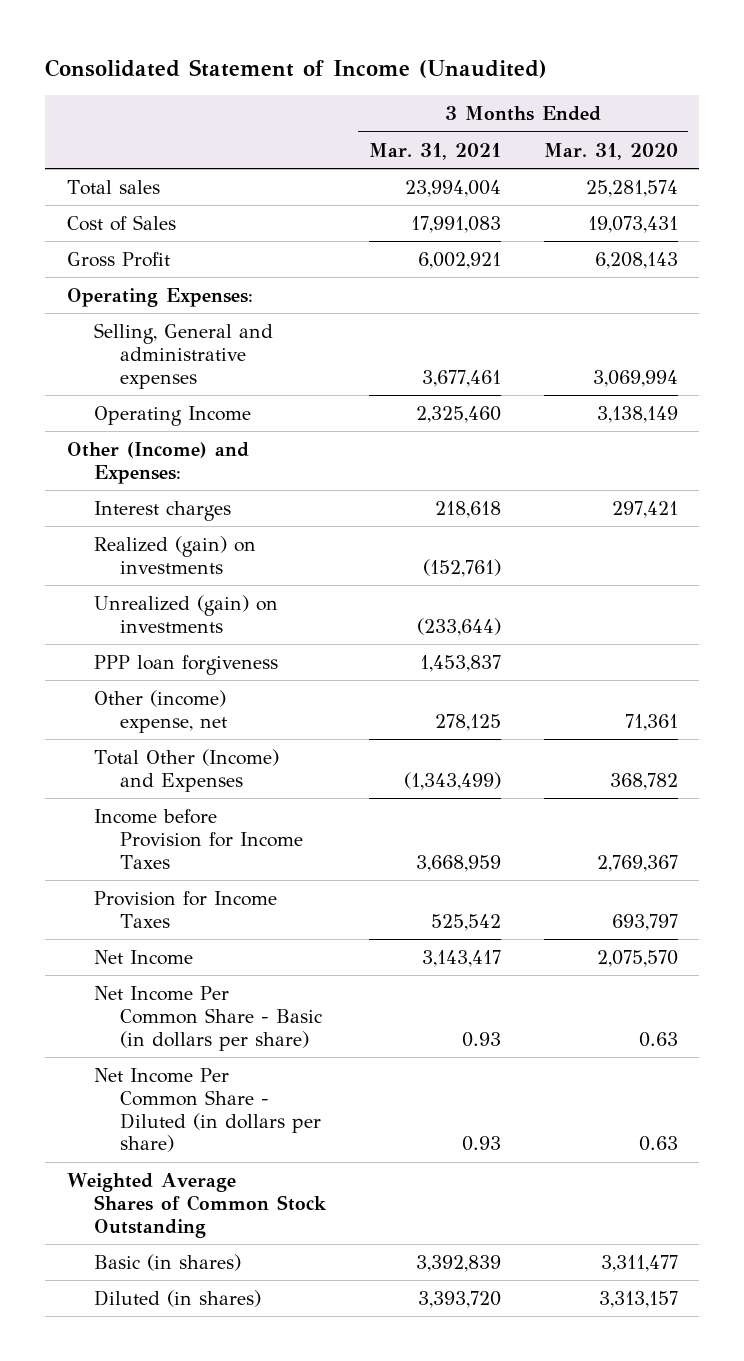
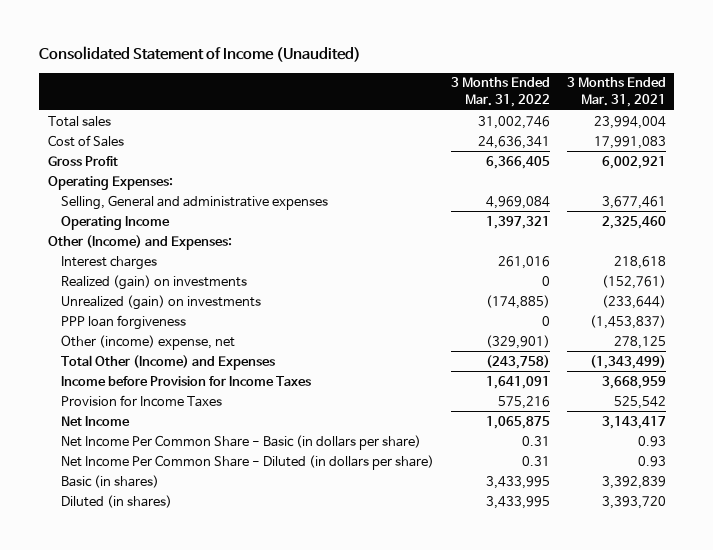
- | 3 Months Ended Mar. 31, 2021 | 3 Months Ended Mar. 31, 2020
+ | 3 Months Ended Mar. 31, 2022 | 3 Months Ended Mar. 31, 2021
- PPP loan forgiveness | 1,453,837 |
+ PPP loan forgiveness | 0 | (1,453,837)
- Weighted Average Shares of Common Stock Outstanding

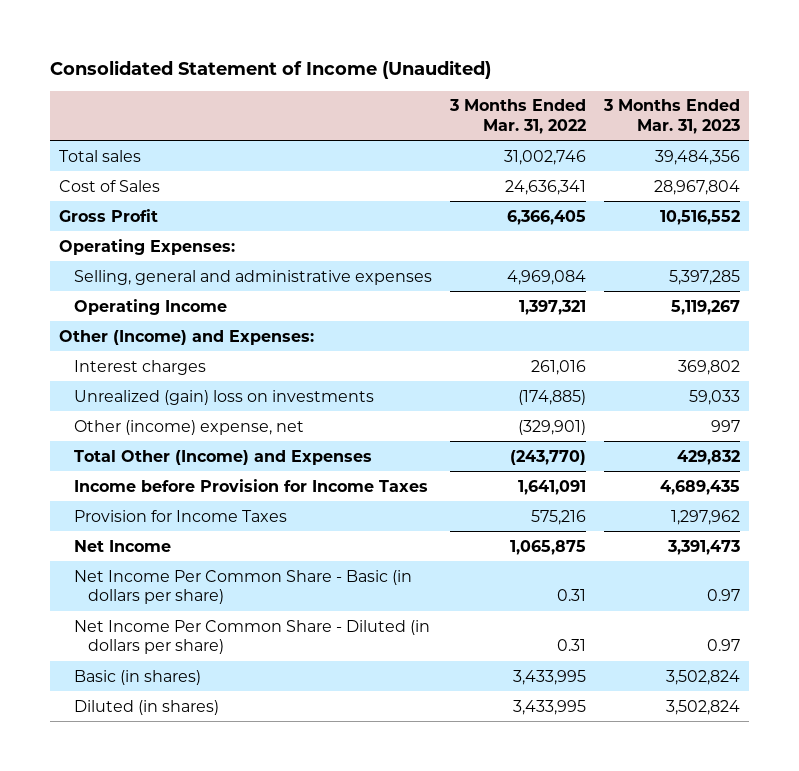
- | 3 Months Ended Mar. 31, 2022 | 3 Months Ended Mar. 31, 2021
+ | 3 Months Ended Mar. 31, 2022 | 3 Months Ended Mar. 31, 2023
- Selling, General and administrative expenses | 4,969,084 | 3,677,461
+ Selling, general and administrative expenses | 4,969,084 | 5,397,285
- Realized (gain) on investments | 0 | (152,761)
- Unrealized (gain) on investments | (174,885) | (233,644)
- PPP loan forgiveness | 0 | (1,453,837)
+ Unrealized (gain) loss on investments | (174,885) | 59,033
- Total Other (Income) and Expenses | (243,758) | (1,343,499)
+ Total Other (Income) and Expenses | (243,770) | 429,832

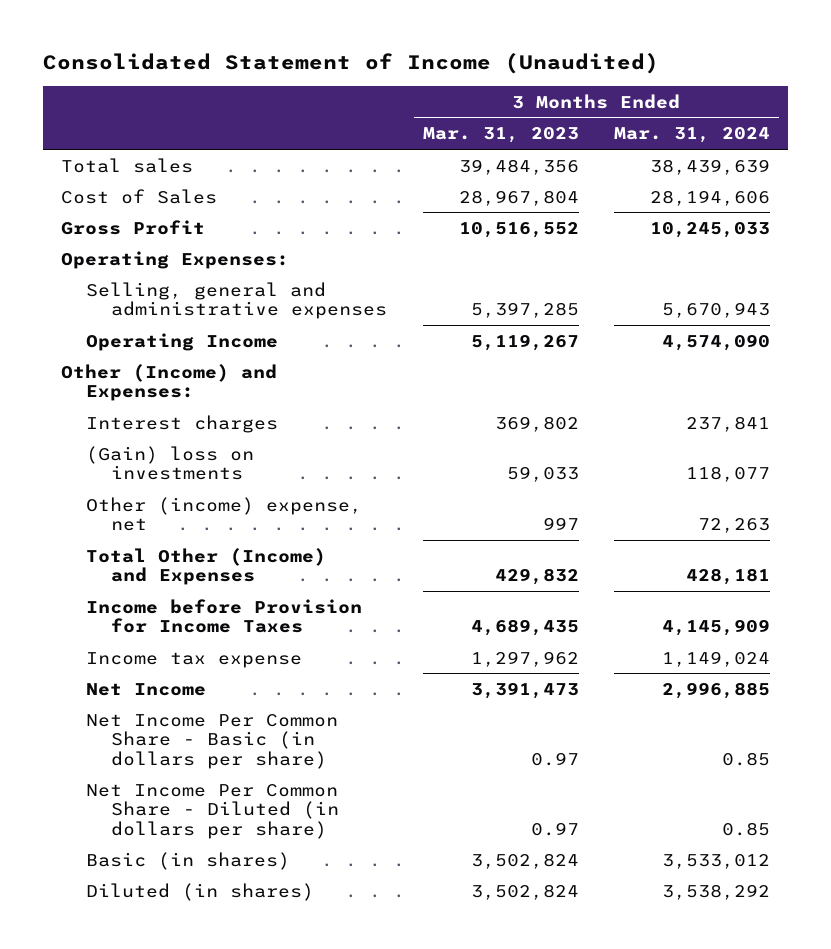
- | 3 Months Ended Mar. 31, 2022 | 3 Months Ended Mar. 31, 2023
+ | 3 Months Ended Mar. 31, 2023 | 3 Months Ended Mar. 31, 2024
- Unrealized (gain) loss on investments | (174,885) | 59,033
+ (Gain) loss on investments | 59,033 | 118,077
- Provision for Income Taxes | 575,216 | 1,297,962
+ Income tax expense | 1,297,962 | 1,149,024

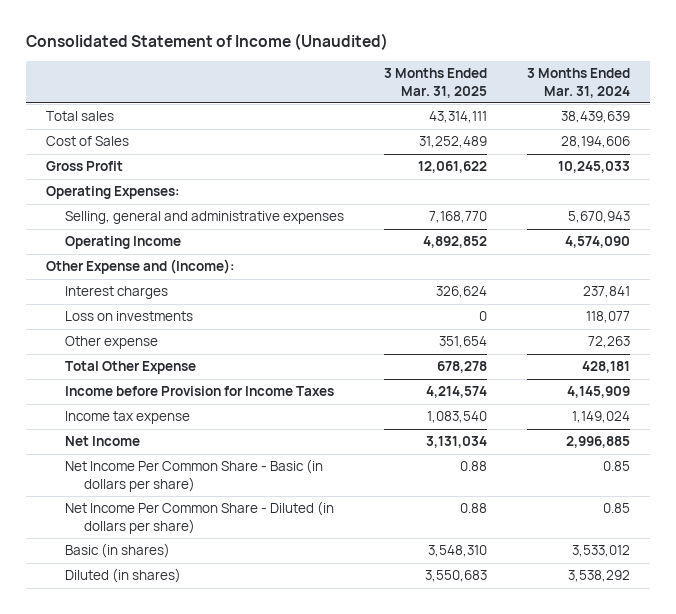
- | 3 Months Ended Mar. 31, 2023 | 3 Months Ended Mar. 31, 2024
+ | 3 Months Ended Mar. 31, 2025 | 3 Months Ended Mar. 31, 2024
- Other (Income) and Expenses:
+ Other Expense and (Income):
- (Gain) loss on investments | 59,033 | 118,077
- Other (income) expense, net | 997 | 72,263
- Total Other (Income) and Expenses | 429,832 | 428,181
+ Loss on investments | 0 | 118,077
+ Other expense | 351,654 | 72,263
+ Total Other Expense | 678,278 | 428,181

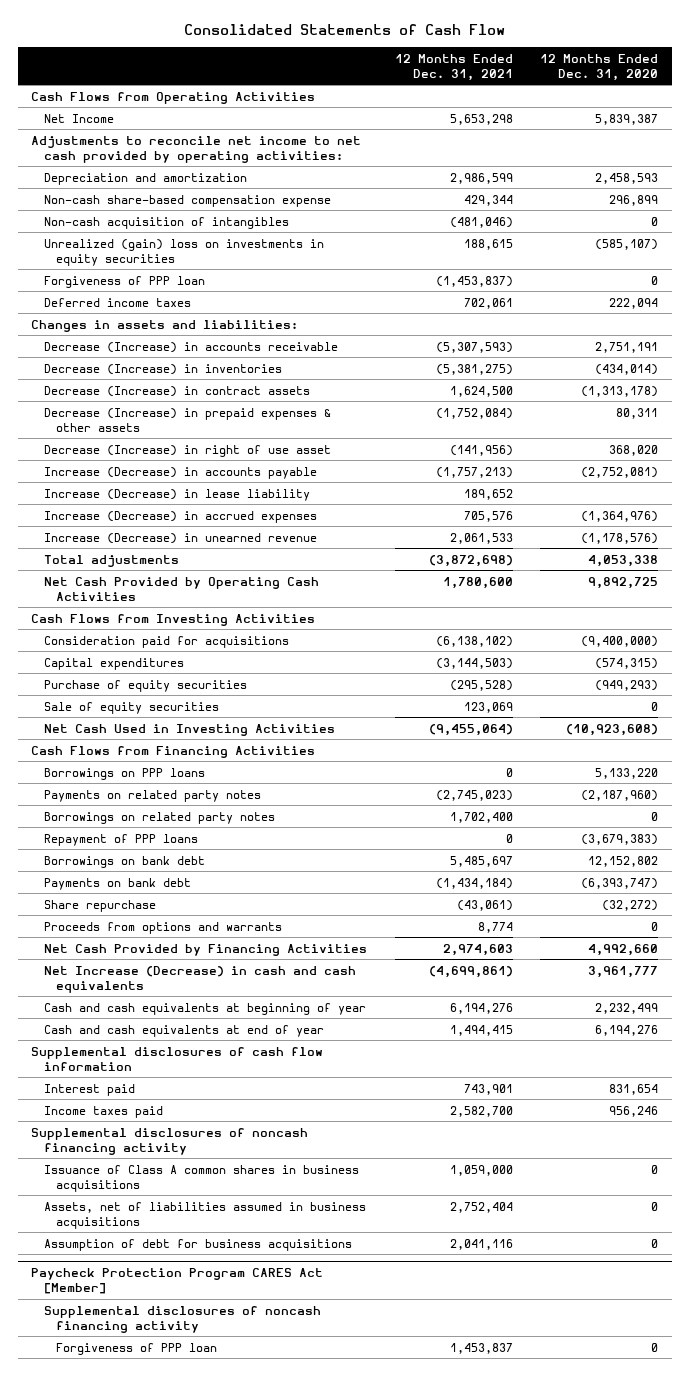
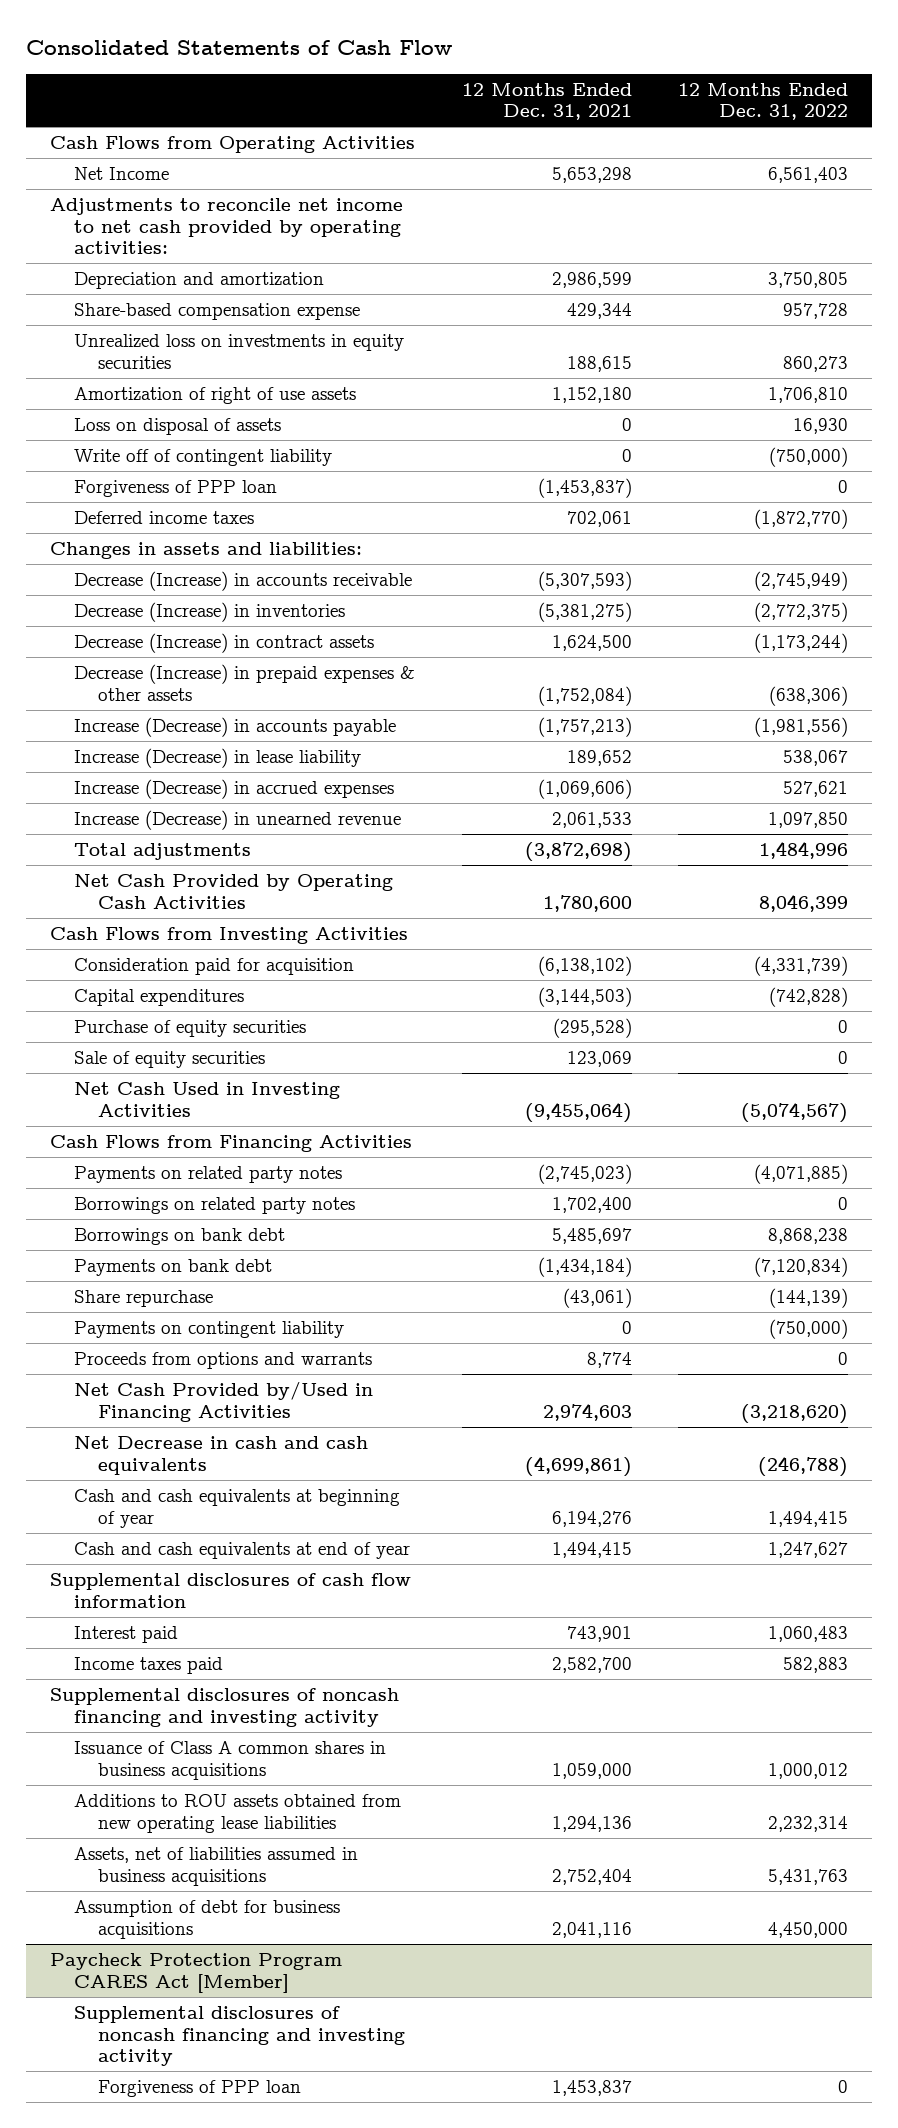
- | 12 Months Ended Dec. 31, 2021 | 12 Months Ended Dec. 31, 2020
+ | 12 Months Ended Dec. 31, 2021 | 12 Months Ended Dec. 31, 2022
- Non-cash share-based compensation expense | 429,344 | 296,899
- Non-cash acquisition of intangibles | (481,046) | 0
- Unrealized (gain) loss on investments in equity securities | 188,615 | (585,107)
+ Share-based compensation expense | 429,344 | 957,728
+ Unrealized loss on investments in equity securities | 188,615 | 860,273
+ Amortization of right of use assets | 1,152,180 | 1,706,810
+ Loss on disposal of assets | 0 | 16,930
+ Write off of contingent liability | 0 | (750,000)
- Decrease (Increase) in right of use asset | (141,956) | 368,020
- Increase (Decrease) in accrued expenses | 705,576 | (1,364,976)
+ Increase (Decrease) in accrued expenses | (1,069,606) | 527,621
- Consideration paid for acquisitions | (6,138,102) | (9,400,000)
+ Consideration paid for acquisition | (6,138,102) | (4,331,739)
- Borrowings on PPP loans | 0 | 5,133,220
- Repayment of PPP loans | 0 | (3,679,383)
+ Payments on contingent liability | 0 | (750,000)
- Net Cash Provided by Financing Activities | 2,974,603 | 4,992,660
- Net Increase (Decrease) in cash and cash equivalents | (4,699,861) | 3,961,777
+ Net Cash Provided by/Used in Financing Activities | 2,974,603 | (3,218,620)
+ Net Decrease in cash and cash equivalents | (4,699,861) | (246,788)
- Supplemental disclosures of noncash financing activity
+ Supplemental disclosures of noncash financing and investing activity
+ Additions to ROU assets obtained from new operating lease liabilities | 1,294,136 | 2,232,314
@ Paycheck Protection Program CARES Act [Member]
- Supplemental disclosures of noncash financing activity
+ Supplemental disclosures of noncash financing and investing activity

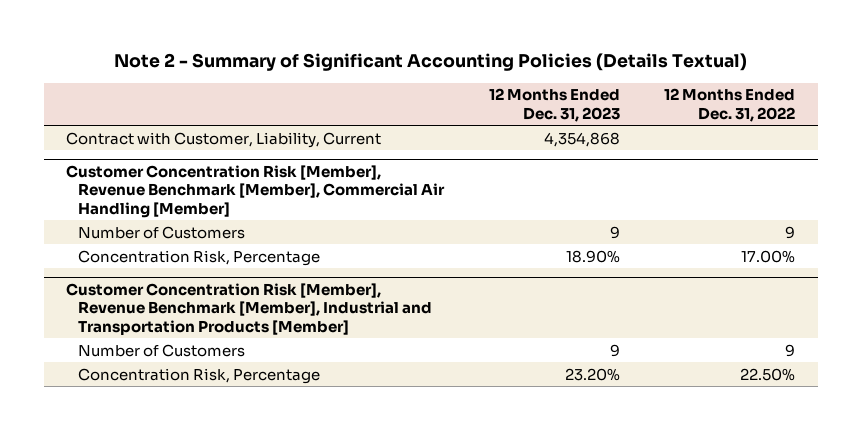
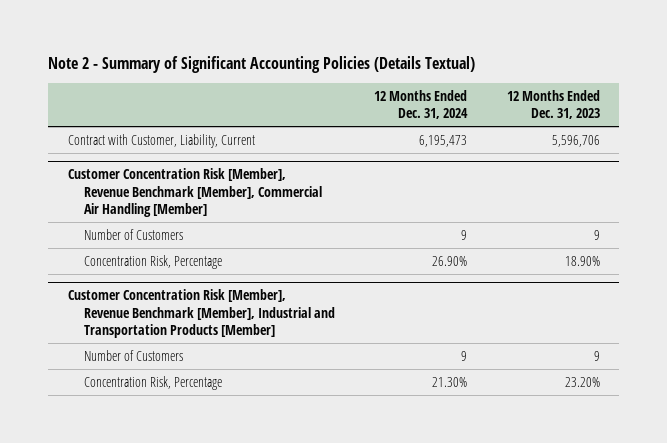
- | 12 Months Ended Dec. 31, 2023 | 12 Months Ended Dec. 31, 2022
+ | 12 Months Ended Dec. 31, 2024 | 12 Months Ended Dec. 31, 2023
- Contract with Customer, Liability, Current | 4,354,868 |
+ Contract with Customer, Liability, Current | 6,195,473 | 5,596,706

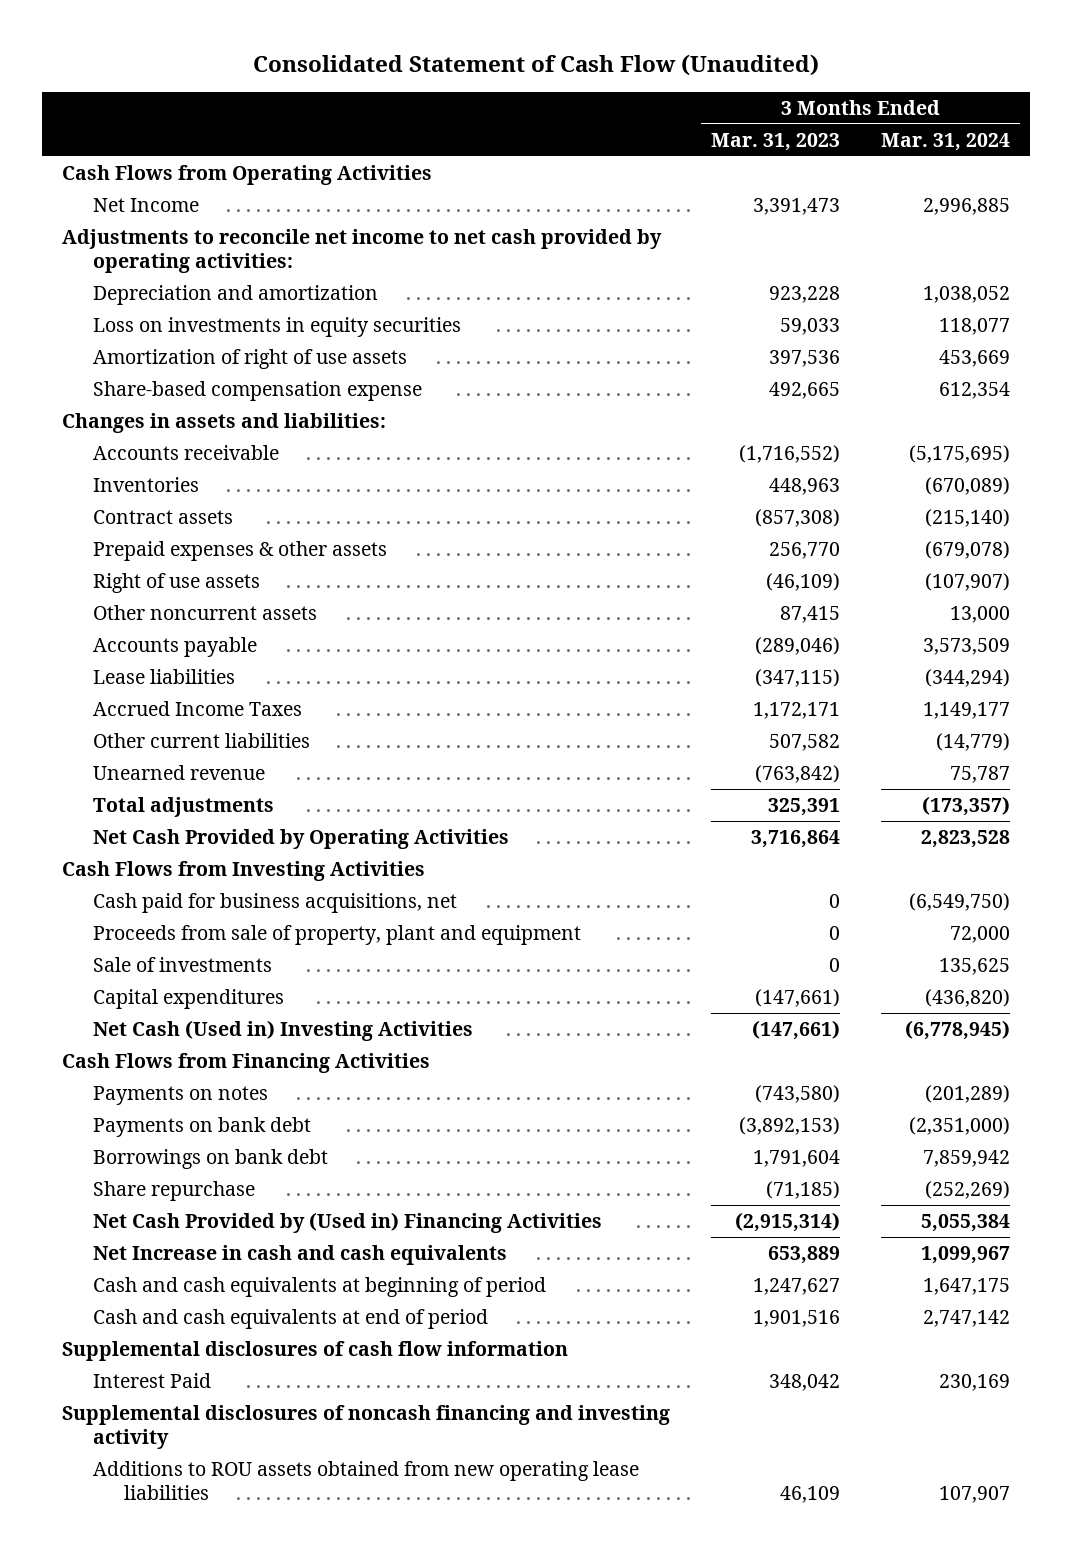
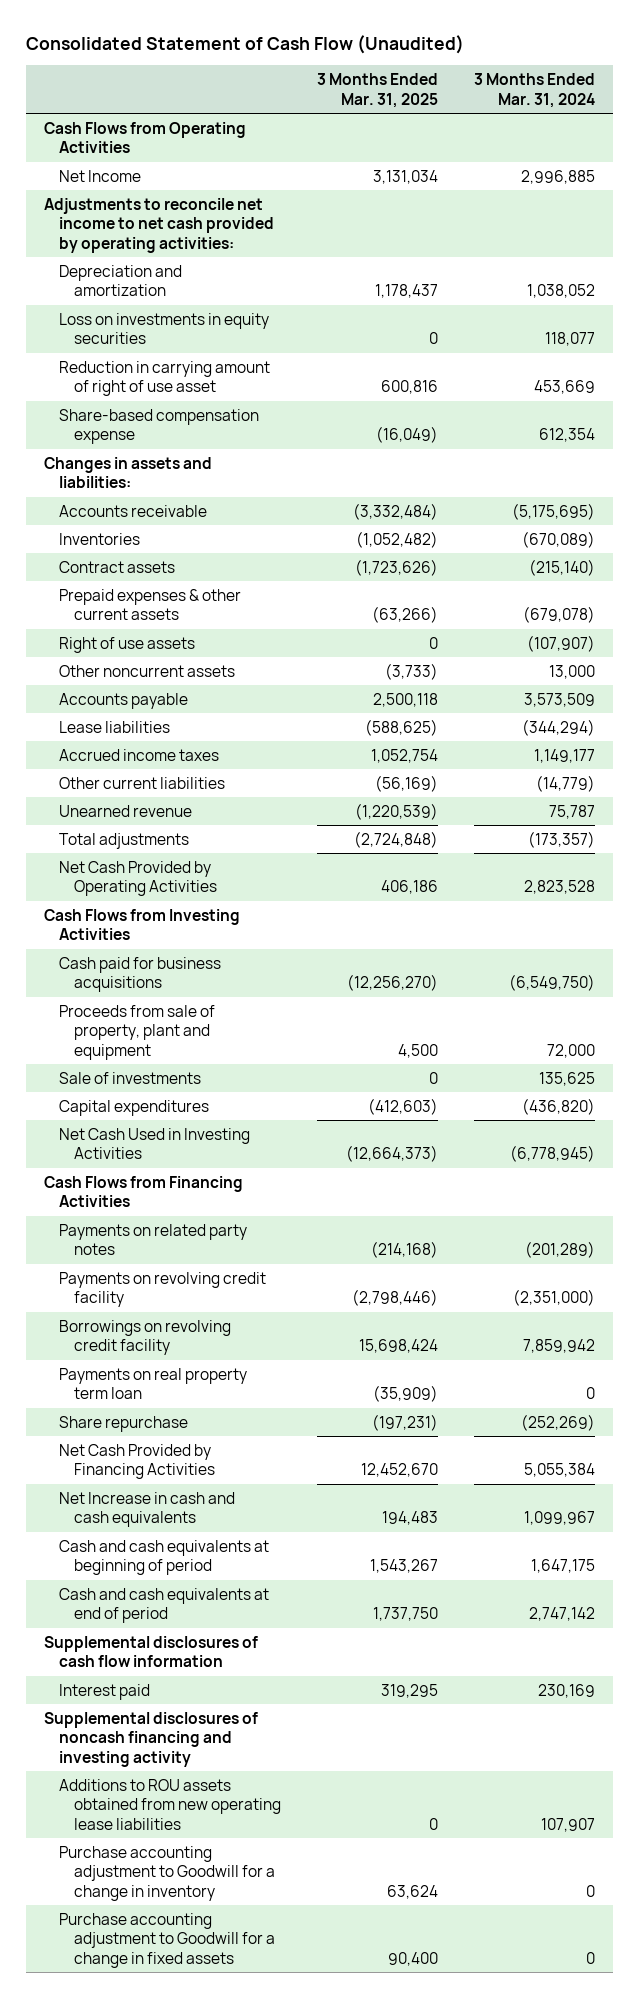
- | 3 Months Ended Mar. 31, 2023 | 3 Months Ended Mar. 31, 2024
+ | 3 Months Ended Mar. 31, 2025 | 3 Months Ended Mar. 31, 2024
- Amortization of right of use assets | 397,536 | 453,669
+ Reduction in carrying amount of right of use asset | 600,816 | 453,669
- Prepaid expenses & other assets | 256,770 | (679,078)
+ Prepaid expenses & other current assets | (63,266) | (679,078)
- Accrued Income Taxes | 1,172,171 | 1,149,177
+ Accrued income taxes | 1,052,754 | 1,149,177
- Cash paid for business acquisitions, net | 0 | (6,549,750)
+ Cash paid for business acquisitions | (12,256,270) | (6,549,750)
- Net Cash (Used in) Investing Activities | (147,661) | (6,778,945)
+ Net Cash Used in Investing Activities | (12,664,373) | (6,778,945)
- Payments on notes | (743,580) | (201,289)
- Payments on bank debt | (3,892,153) | (2,351,000)
- Borrowings on bank debt | 1,791,604 | 7,859,942
+ Payments on related party notes | (214,168) | (201,289)
+ Payments on revolving credit facility | (2,798,446) | (2,351,000)
+ Borrowings on revolving credit facility | 15,698,424 | 7,859,942
+ Payments on real property term loan | (35,909) | 0
- Net Cash Provided by (Used in) Financing Activities | (2,915,314) | 5,055,384
+ Net Cash Provided by Financing Activities | 12,452,670 | 5,055,384
- Interest Paid | 348,042 | 230,169
+ Interest paid | 319,295 | 230,169
+ Purchase accounting adjustment to Goodwill for a change in inventory | 63,624 | 0
+ Purchase accounting adjustment to Goodwill for a change in fixed assets | 90,400 | 0

